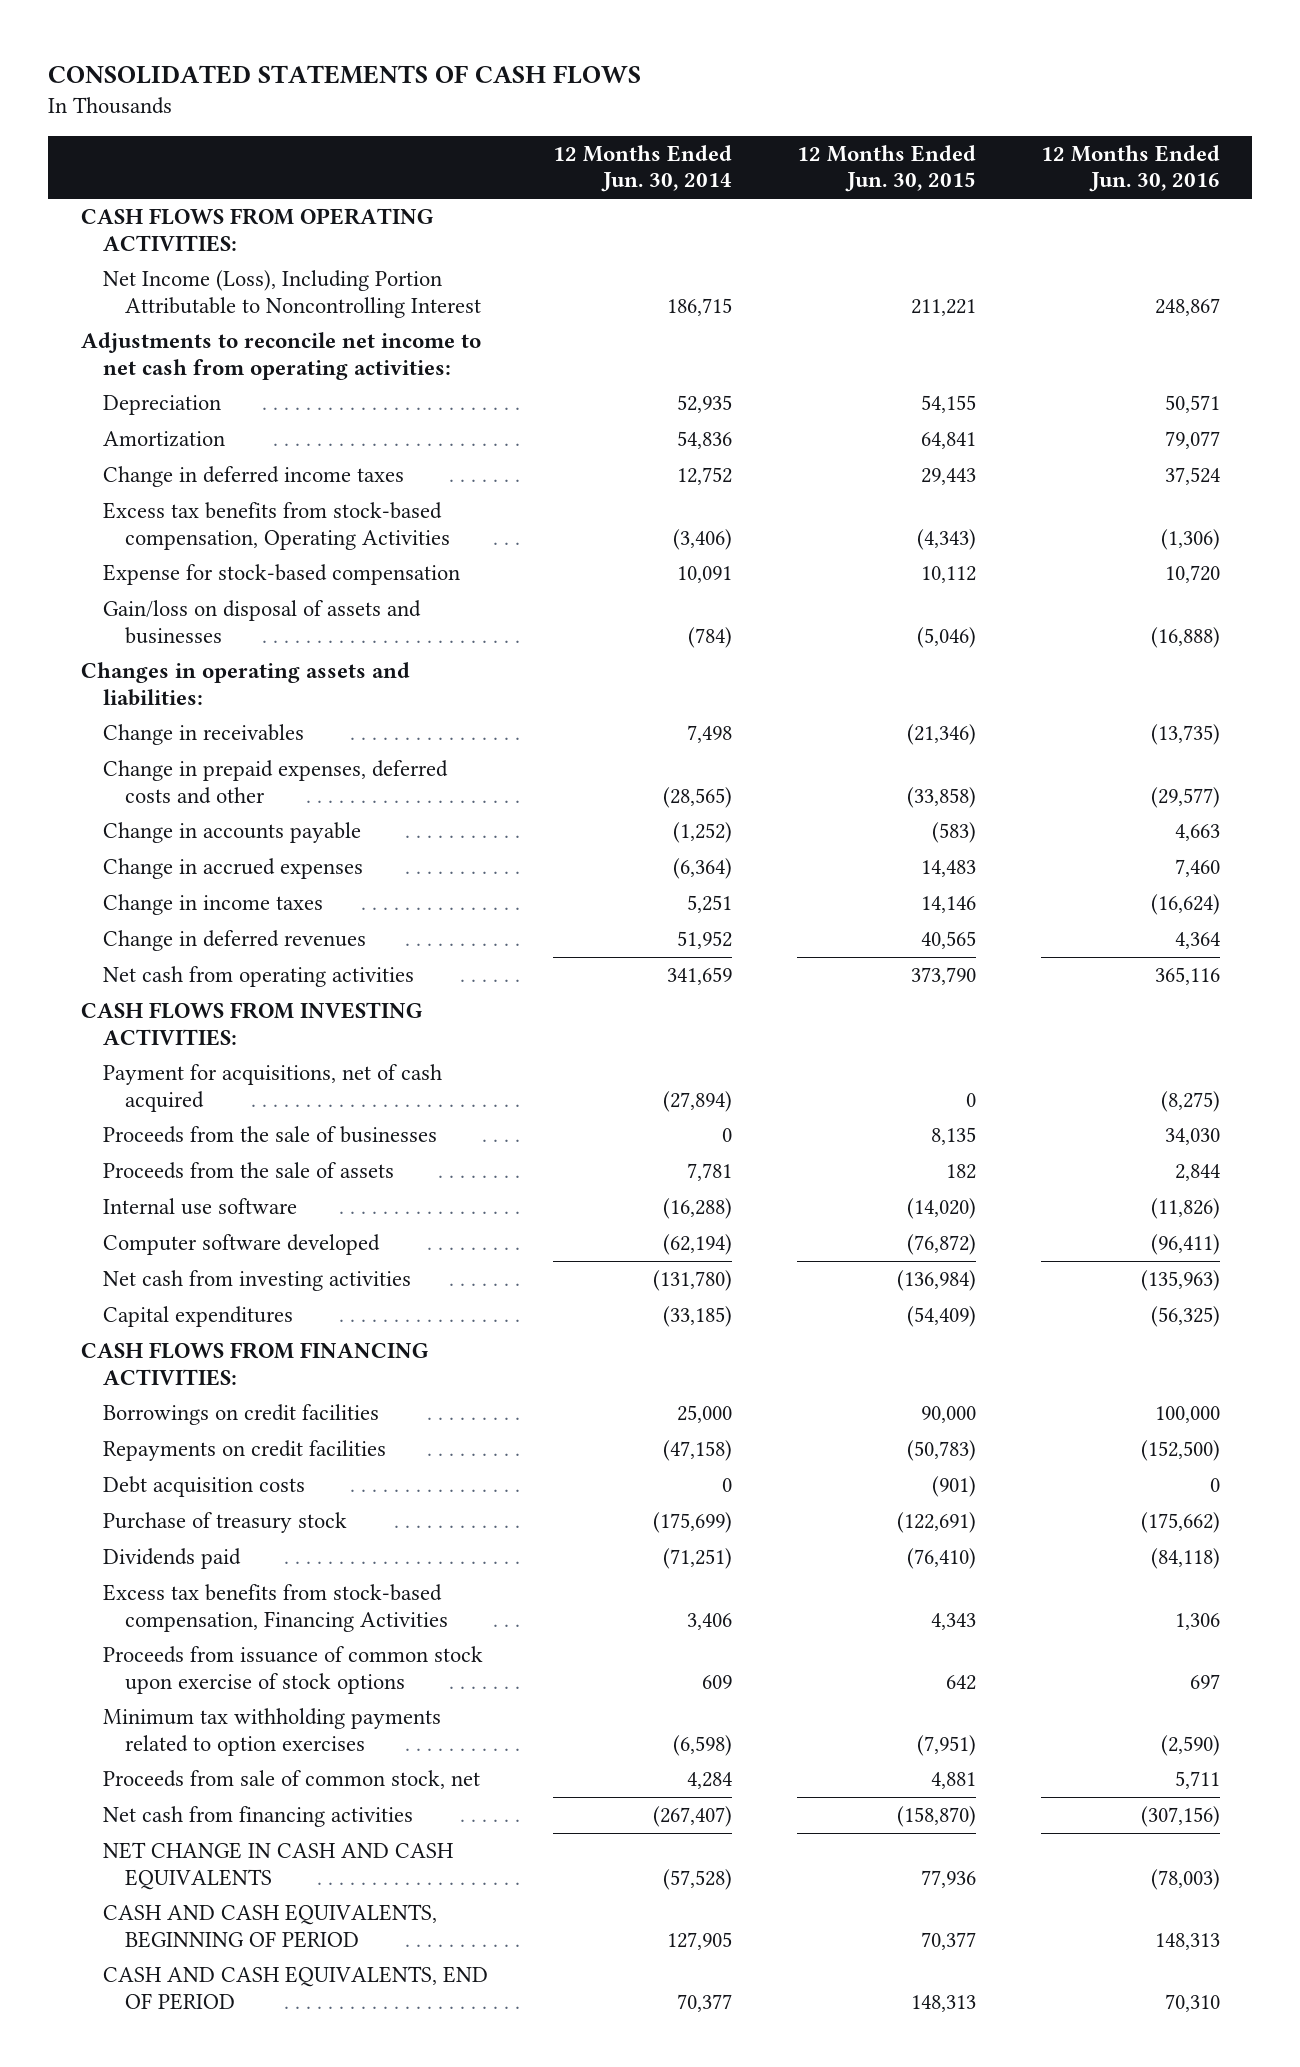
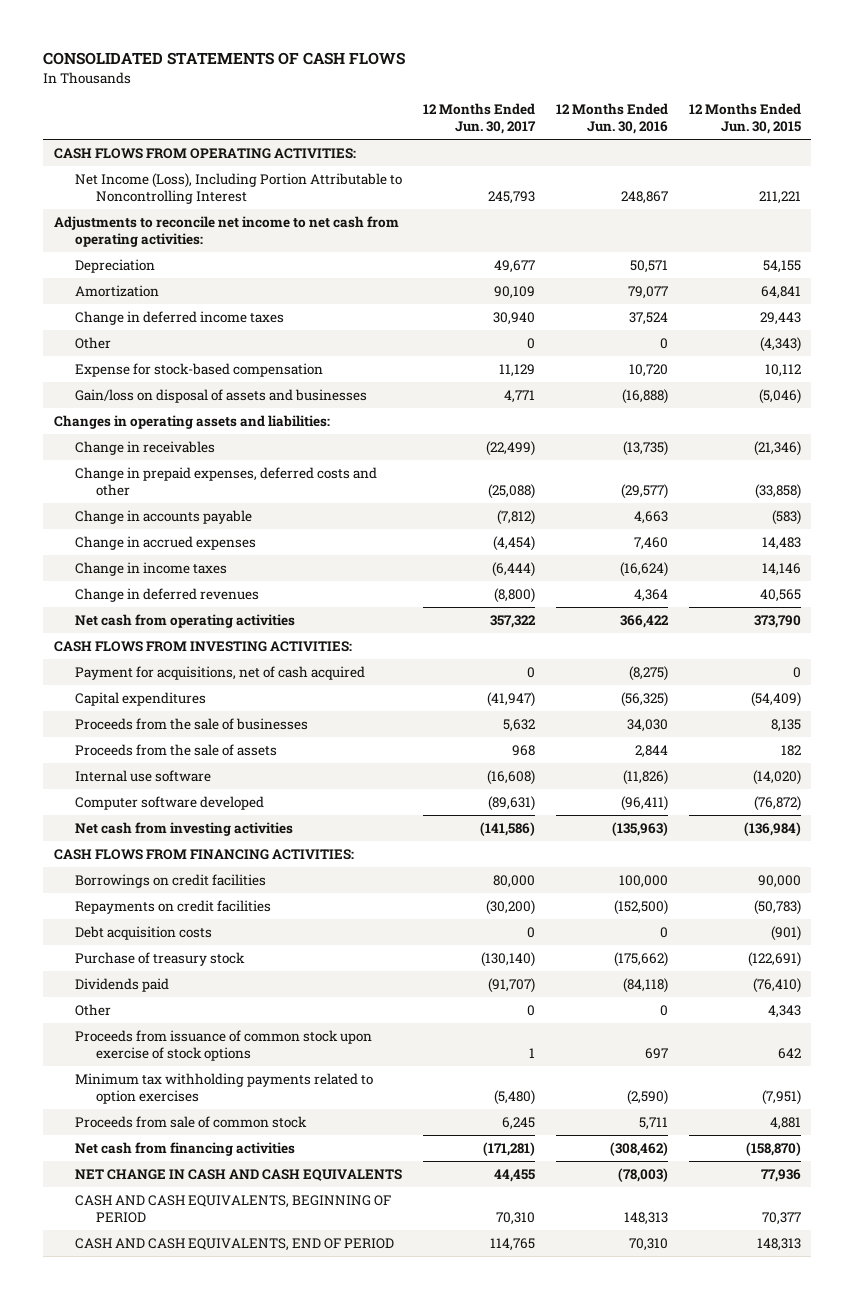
- | 12 Months Ended Jun. 30, 2014 | 12 Months Ended Jun. 30, 2015 | 12 Months Ended Jun. 30, 2016
+ | 12 Months Ended Jun. 30, 2017 | 12 Months Ended Jun. 30, 2016 | 12 Months Ended Jun. 30, 2015
- Excess tax benefits from stock-based compensation, Operating Activities | (3,406) | (4,343) | (1,306)
+ Other | 0 | 0 | (4,343)
- Net cash from operating activities | 341,659 | 373,790 | 365,116
+ Net cash from operating activities | 357,322 | 366,422 | 373,790
moved up: Capital expenditures | (41,947) | (56,325) | (54,409)
- Excess tax benefits from stock-based compensation, Financing Activities | 3,406 | 4,343 | 1,306
+ Other | 0 | 0 | 4,343
- Proceeds from sale of common stock, net | 4,284 | 4,881 | 5,711
- Net cash from financing activities | (267,407) | (158,870) | (307,156)
+ Proceeds from sale of common stock | 6,245 | 5,711 | 4,881
+ Net cash from financing activities | (171,281) | (308,462) | (158,870)

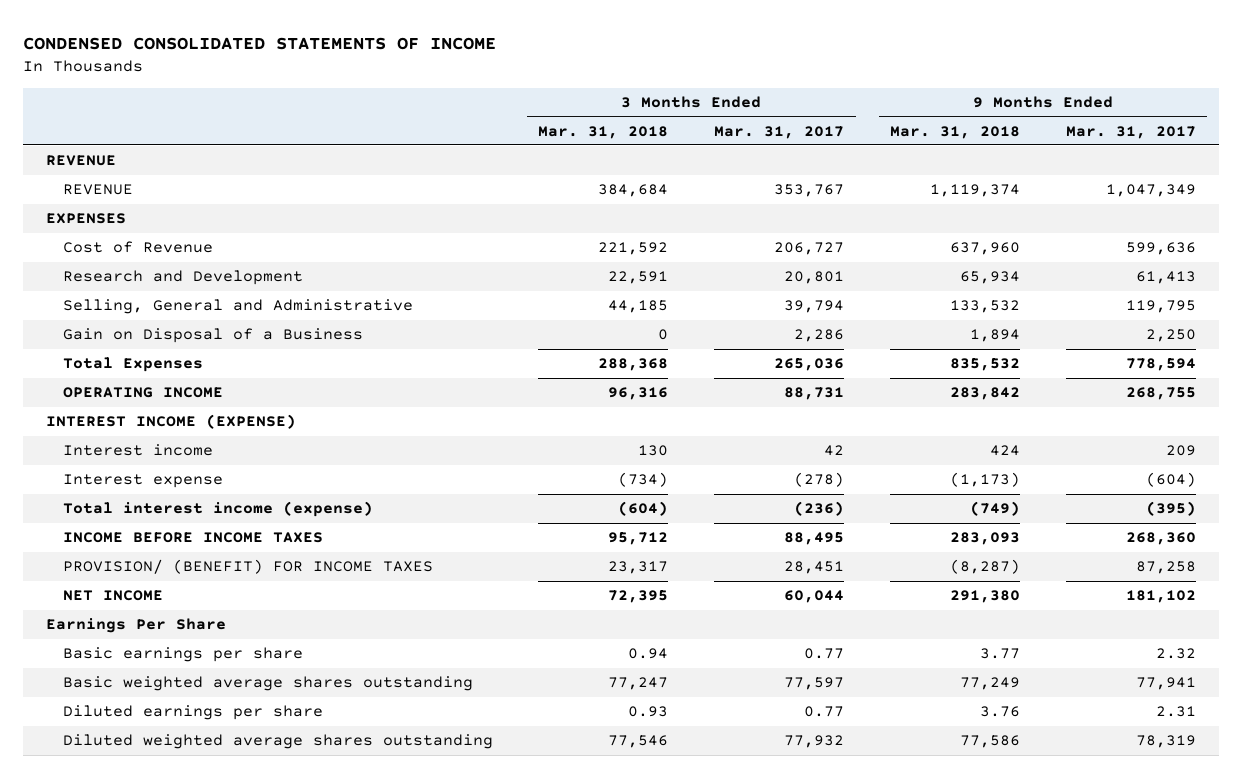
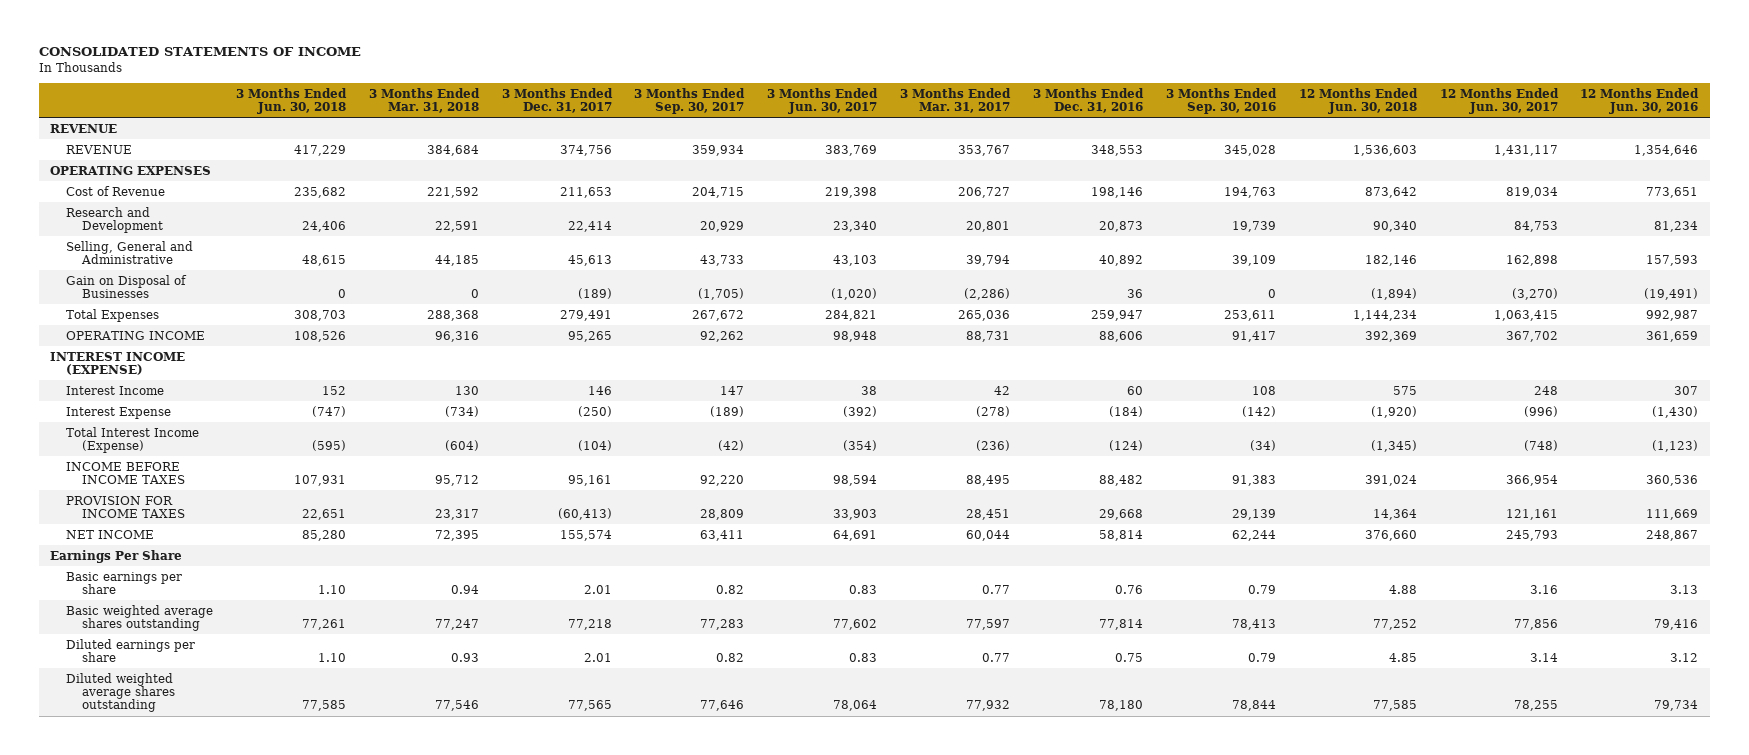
- CONDENSED CONSOLIDATED STATEMENTS OF INCOME
+ CONSOLIDATED STATEMENTS OF INCOME
- | 3 Months Ended Mar. 31, 2018 | 3 Months Ended Mar. 31, 2017 | 9 Months Ended Mar. 31, 2018 | 9 Months Ended Mar. 31, 2017
+ | 3 Months Ended Jun. 30, 2018 | 3 Months Ended Mar. 31, 2018 | 3 Months Ended Dec. 31, 2017 | 3 Months Ended Sep. 30, 2017 | 3 Months Ended Jun. 30, 2017 | 3 Months Ended Mar. 31, 2017 | 3 Months Ended Dec. 31, 2016 | 3 Months Ended Sep. 30, 2016 | 12 Months Ended Jun. 30, 2018 | 12 Months Ended Jun. 30, 2017 | 12 Months Ended Jun. 30, 2016
- EXPENSES
+ OPERATING EXPENSES
- Gain on Disposal of a Business | 0 | 2,286 | 1,894 | 2,250
+ Gain on Disposal of Businesses | 0 | 0 | (189) | (1,705) | (1,020) | (2,286) | 36 | 0 | (1,894) | (3,270) | (19,491)
- Interest income | 130 | 42 | 424 | 209
- Interest expense | (734) | (278) | (1,173) | (604)
- Total interest income (expense) | (604) | (236) | (749) | (395)
+ Interest Income | 152 | 130 | 146 | 147 | 38 | 42 | 60 | 108 | 575 | 248 | 307
+ Interest Expense | (747) | (734) | (250) | (189) | (392) | (278) | (184) | (142) | (1,920) | (996) | (1,430)
+ Total Interest Income (Expense) | (595) | (604) | (104) | (42) | (354) | (236) | (124) | (34) | (1,345) | (748) | (1,123)
- PROVISION/ (BENEFIT) FOR INCOME TAXES | 23,317 | 28,451 | (8,287) | 87,258
+ PROVISION FOR INCOME TAXES | 22,651 | 23,317 | (60,413) | 28,809 | 33,903 | 28,451 | 29,668 | 29,139 | 14,364 | 121,161 | 111,669

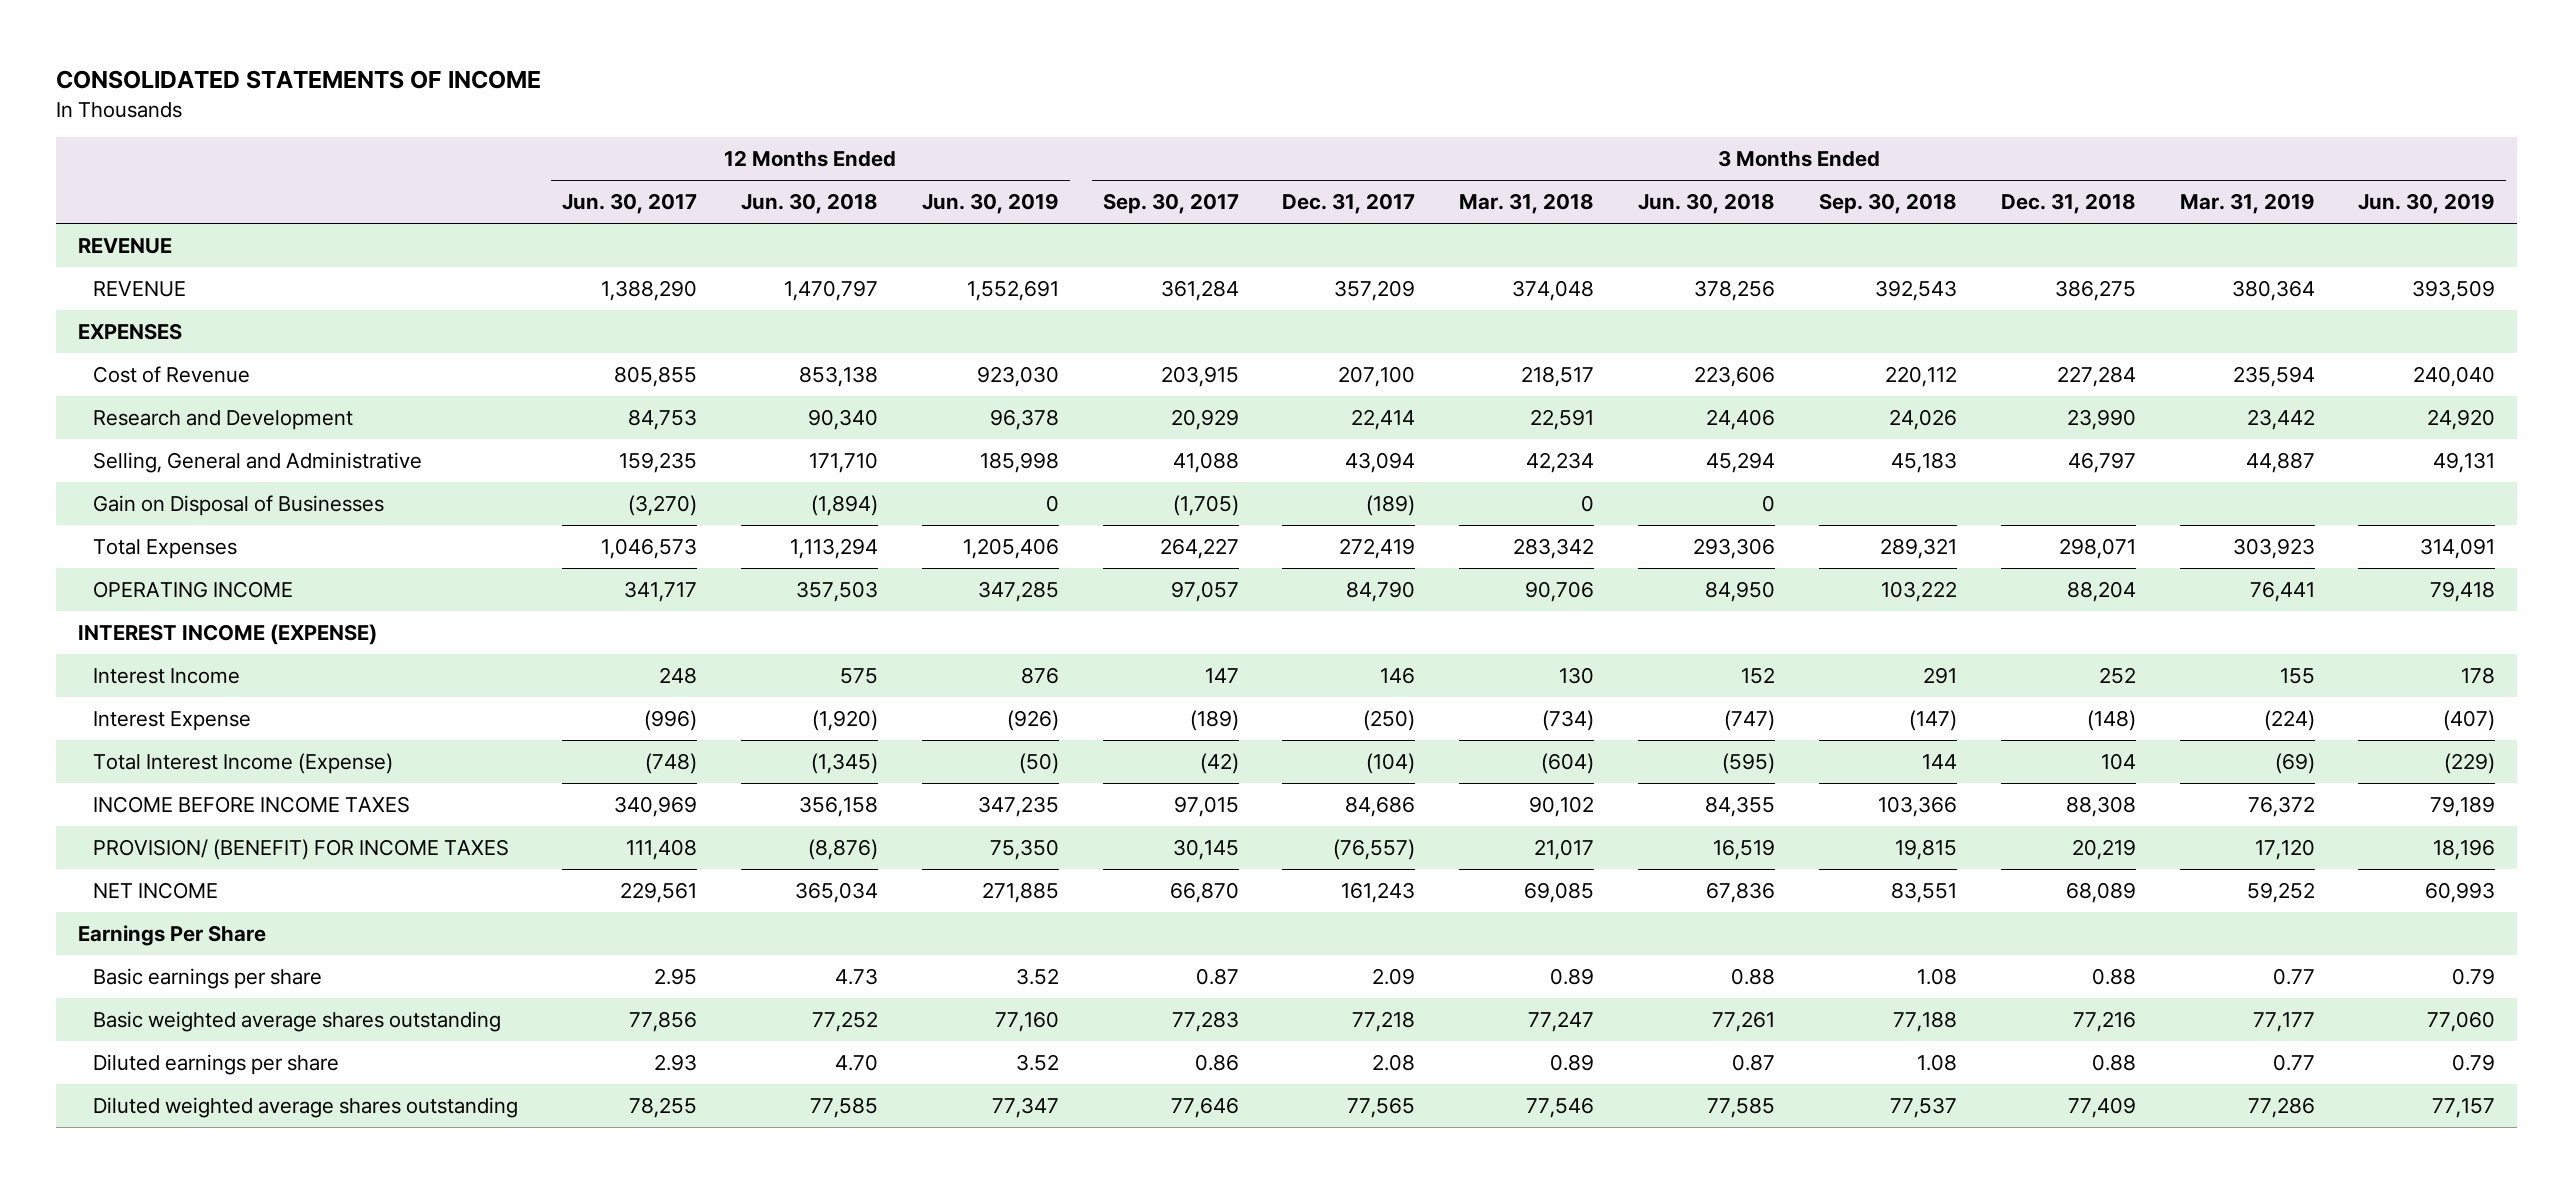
- | 3 Months Ended Jun. 30, 2018 | 3 Months Ended Mar. 31, 2018 | 3 Months Ended Dec. 31, 2017 | 3 Months Ended Sep. 30, 2017 | 3 Months Ended Jun. 30, 2017 | 3 Months Ended Mar. 31, 2017 | 3 Months Ended Dec. 31, 2016 | 3 Months Ended Sep. 30, 2016 | 12 Months Ended Jun. 30, 2018 | 12 Months Ended Jun. 30, 2017 | 12 Months Ended Jun. 30, 2016
+ | 12 Months Ended Jun. 30, 2017 | 12 Months Ended Jun. 30, 2018 | 12 Months Ended Jun. 30, 2019 | 3 Months Ended Sep. 30, 2017 | 3 Months Ended Dec. 31, 2017 | 3 Months Ended Mar. 31, 2018 | 3 Months Ended Jun. 30, 2018 | 3 Months Ended Sep. 30, 2018 | 3 Months Ended Dec. 31, 2018 | 3 Months Ended Mar. 31, 2019 | 3 Months Ended Jun. 30, 2019
- REVENUE | 417,229 | 384,684 | 374,756 | 359,934 | 383,769 | 353,767 | 348,553 | 345,028 | 1,536,603 | 1,431,117 | 1,354,646
- OPERATING EXPENSES
- Cost of Revenue | 235,682 | 221,592 | 211,653 | 204,715 | 219,398 | 206,727 | 198,146 | 194,763 | 873,642 | 819,034 | 773,651
+ REVENUE | 1,388,290 | 1,470,797 | 1,552,691 | 361,284 | 357,209 | 374,048 | 378,256 | 392,543 | 386,275 | 380,364 | 393,509
+ EXPENSES
+ Cost of Revenue | 805,855 | 853,138 | 923,030 | 203,915 | 207,100 | 218,517 | 223,606 | 220,112 | 227,284 | 235,594 | 240,040
- Selling, General and Administrative | 48,615 | 44,185 | 45,613 | 43,733 | 43,103 | 39,794 | 40,892 | 39,109 | 182,146 | 162,898 | 157,593
+ Selling, General and Administrative | 159,235 | 171,710 | 185,998 | 41,088 | 43,094 | 42,234 | 45,294 | 45,183 | 46,797 | 44,887 | 49,131
- Total Expenses | 308,703 | 288,368 | 279,491 | 267,672 | 284,821 | 265,036 | 259,947 | 253,611 | 1,144,234 | 1,063,415 | 992,987
- OPERATING INCOME | 108,526 | 96,316 | 95,265 | 92,262 | 98,948 | 88,731 | 88,606 | 91,417 | 392,369 | 367,702 | 361,659
+ Total Expenses | 1,046,573 | 1,113,294 | 1,205,406 | 264,227 | 272,419 | 283,342 | 293,306 | 289,321 | 298,071 | 303,923 | 314,091
+ OPERATING INCOME | 341,717 | 357,503 | 347,285 | 97,057 | 84,790 | 90,706 | 84,950 | 103,222 | 88,204 | 76,441 | 79,418
- INCOME BEFORE INCOME TAXES | 107,931 | 95,712 | 95,161 | 92,220 | 98,594 | 88,495 | 88,482 | 91,383 | 391,024 | 366,954 | 360,536
- PROVISION FOR INCOME TAXES | 22,651 | 23,317 | (60,413) | 28,809 | 33,903 | 28,451 | 29,668 | 29,139 | 14,364 | 121,161 | 111,669
- NET INCOME | 85,280 | 72,395 | 155,574 | 63,411 | 64,691 | 60,044 | 58,814 | 62,244 | 376,660 | 245,793 | 248,867
+ INCOME BEFORE INCOME TAXES | 340,969 | 356,158 | 347,235 | 97,015 | 84,686 | 90,102 | 84,355 | 103,366 | 88,308 | 76,372 | 79,189
+ PROVISION/ (BENEFIT) FOR INCOME TAXES | 111,408 | (8,876) | 75,350 | 30,145 | (76,557) | 21,017 | 16,519 | 19,815 | 20,219 | 17,120 | 18,196
+ NET INCOME | 229,561 | 365,034 | 271,885 | 66,870 | 161,243 | 69,085 | 67,836 | 83,551 | 68,089 | 59,252 | 60,993
- Basic earnings per share | 1.10 | 0.94 | 2.01 | 0.82 | 0.83 | 0.77 | 0.76 | 0.79 | 4.88 | 3.16 | 3.13
+ Basic earnings per share | 2.95 | 4.73 | 3.52 | 0.87 | 2.09 | 0.89 | 0.88 | 1.08 | 0.88 | 0.77 | 0.79
- Diluted earnings per share | 1.10 | 0.93 | 2.01 | 0.82 | 0.83 | 0.77 | 0.75 | 0.79 | 4.85 | 3.14 | 3.12
+ Diluted earnings per share | 2.93 | 4.70 | 3.52 | 0.86 | 2.08 | 0.89 | 0.87 | 1.08 | 0.88 | 0.77 | 0.79

